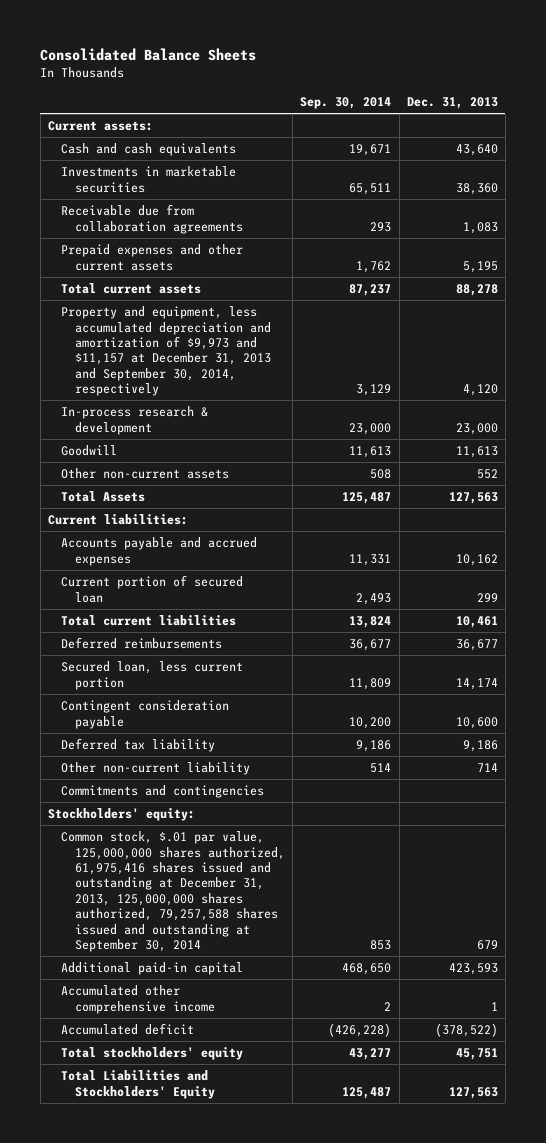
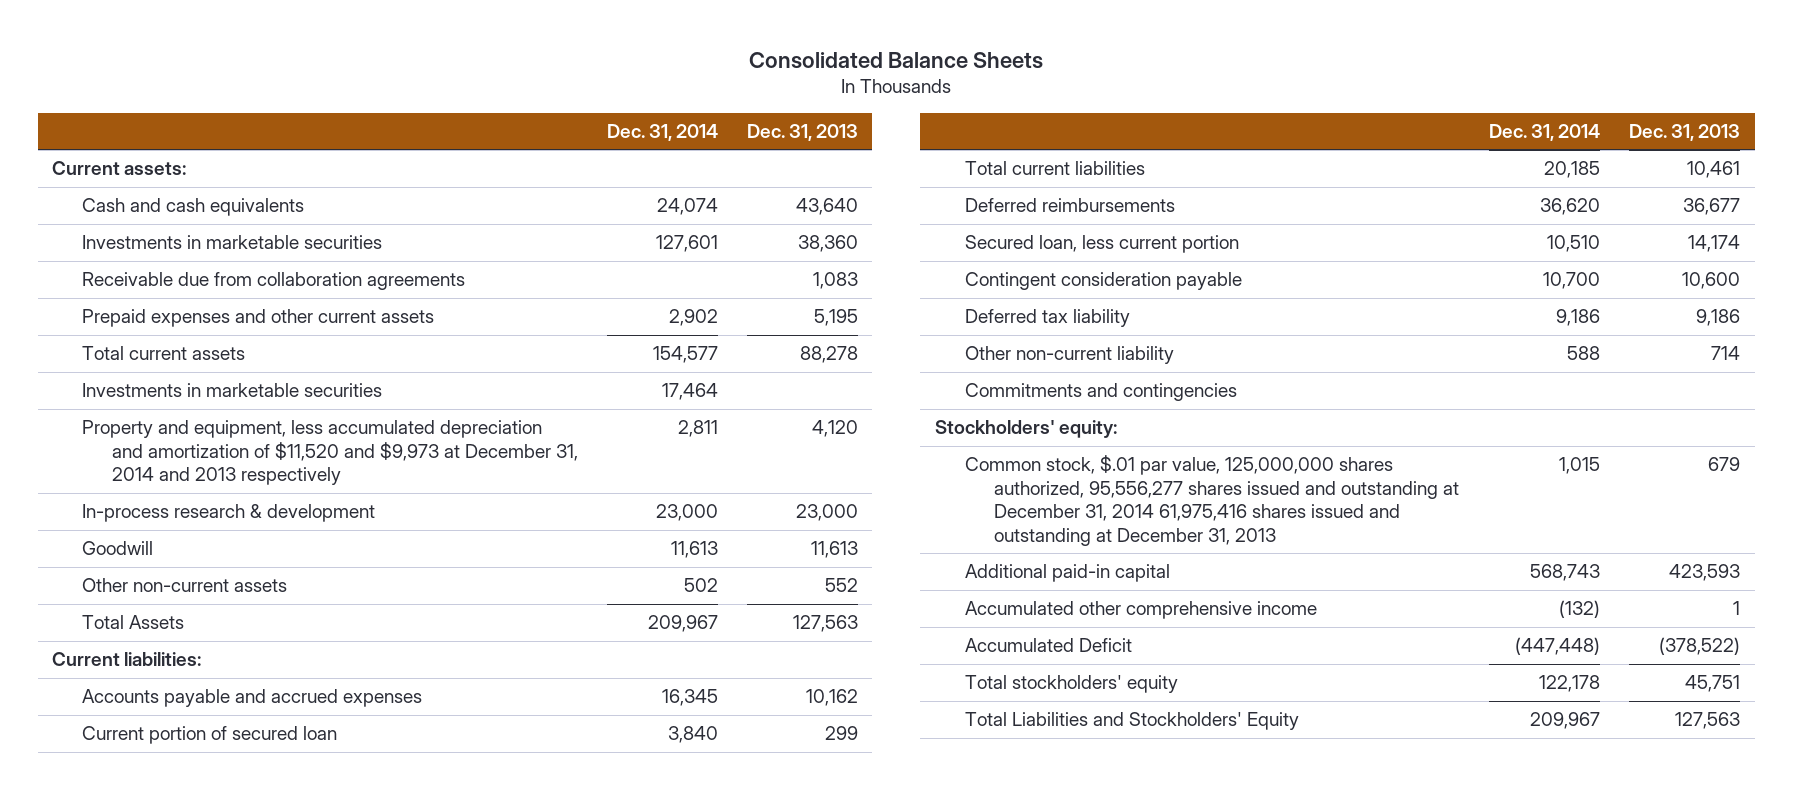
- | Sep. 30, 2014 | Dec. 31, 2013
+ | Dec. 31, 2014 | Dec. 31, 2013
- Property and equipment, less accumulated depreciation and amortization of $9,973 and $11,157 at December 31, 2013 and September 30, 2014, respectively | 3,129 | 4,120
+ Investments in marketable securities | 17,464 |
+ Property and equipment, less accumulated depreciation and amortization of $11,520 and $9,973 at December 31, 2014 and 2013 respectively | 2,811 | 4,120
- Common stock, $.01 par value, 125,000,000 shares authorized, 61,975,416 shares issued and outstanding at December 31, 2013, 125,000,000 shares authorized, 79,257,588 shares issued and outstanding at September 30, 2014 | 853 | 679
+ Common stock, $.01 par value, 125,000,000 shares authorized, 95,556,277 shares issued and outstanding at December 31, 2014 61,975,416 shares issued and outstanding at December 31, 2013 | 1,015 | 679
- Accumulated deficit | (426,228) | (378,522)
+ Accumulated Deficit | (447,448) | (378,522)

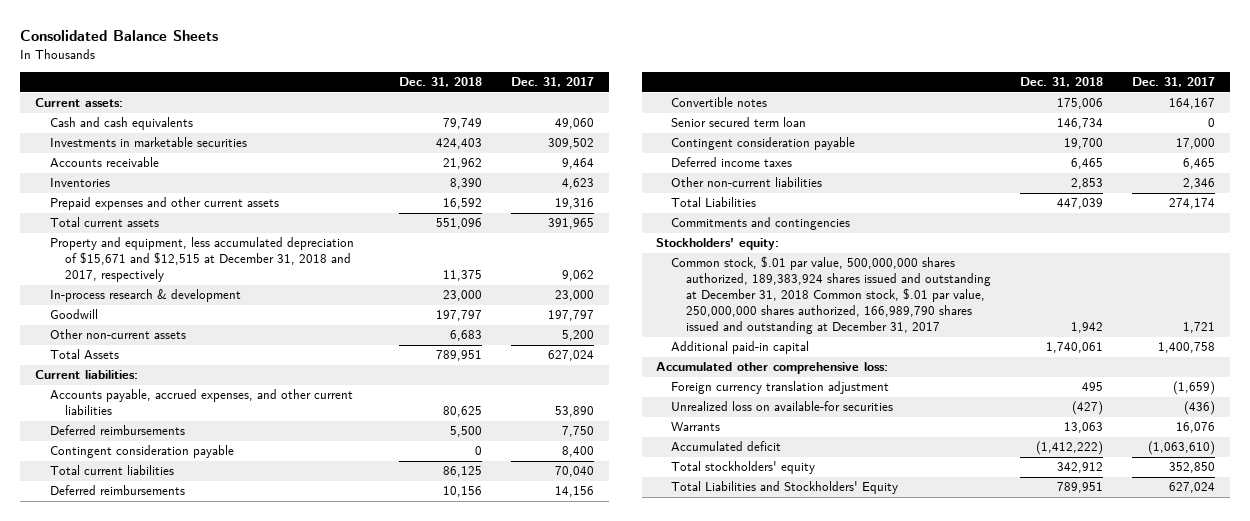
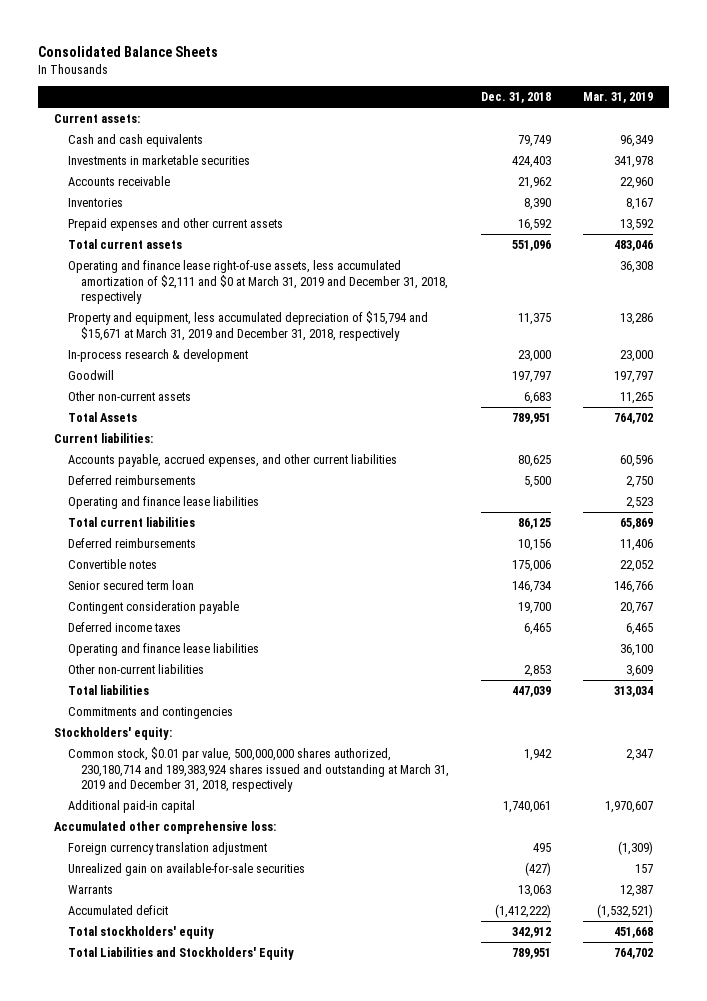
- | Dec. 31, 2018 | Dec. 31, 2017
+ | Dec. 31, 2018 | Mar. 31, 2019
- Property and equipment, less accumulated depreciation of $15,671 and $12,515 at December 31, 2018 and 2017, respectively | 11,375 | 9,062
+ Operating and finance lease right-of-use assets, less accumulated amortization of $2,111 and $0 at March 31, 2019 and December 31, 2018, respectively | | 36,308
+ Property and equipment, less accumulated depreciation of $15,794 and $15,671 at March 31, 2019 and December 31, 2018, respectively | 11,375 | 13,286
- Contingent consideration payable | 0 | 8,400
+ Operating and finance lease liabilities | | 2,523
+ Operating and finance lease liabilities | | 36,100
- Total Liabilities | 447,039 | 274,174
+ Total liabilities | 447,039 | 313,034
- Common stock, $.01 par value, 500,000,000 shares authorized, 189,383,924 shares issued and outstanding at December 31, 2018 Common stock, $.01 par value, 250,000,000 shares authorized, 166,989,790 shares issued and outstanding at December 31, 2017 | 1,942 | 1,721
+ Common stock, $0.01 par value, 500,000,000 shares authorized, 230,180,714 and 189,383,924 shares issued and outstanding at March 31, 2019 and December 31, 2018, respectively | 1,942 | 2,347
- Unrealized loss on available-for securities | (427) | (436)
+ Unrealized gain on available-for-sale securities | (427) | 157

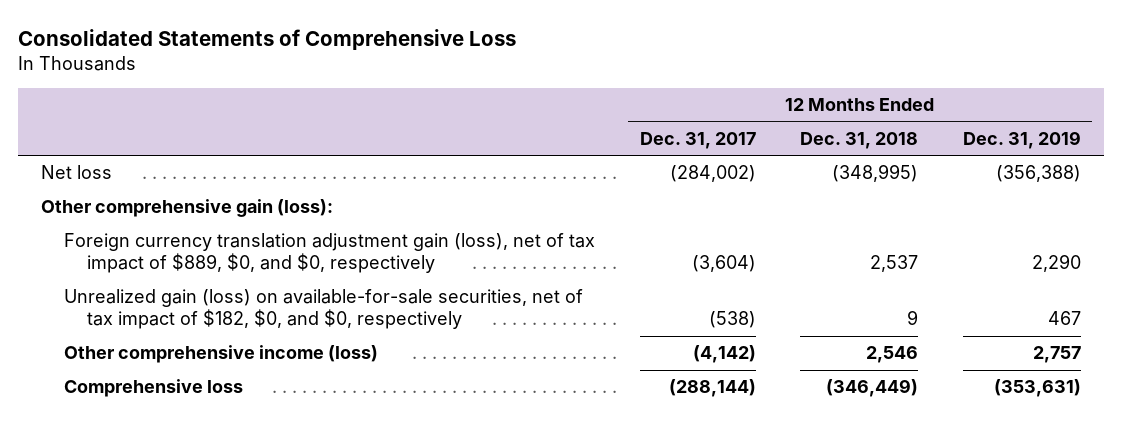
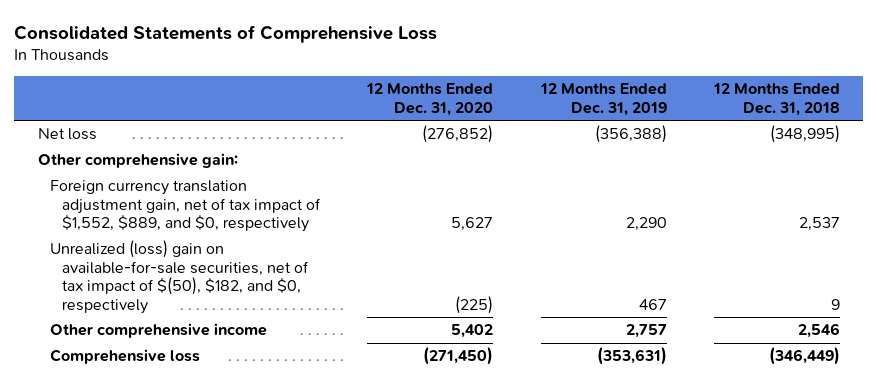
- | 12 Months Ended Dec. 31, 2017 | 12 Months Ended Dec. 31, 2018 | 12 Months Ended Dec. 31, 2019
+ | 12 Months Ended Dec. 31, 2020 | 12 Months Ended Dec. 31, 2019 | 12 Months Ended Dec. 31, 2018
- Other comprehensive gain (loss):
- Foreign currency translation adjustment gain (loss), net of tax impact of $889, $0, and $0, respectively | (3,604) | 2,537 | 2,290
- Unrealized gain (loss) on available-for-sale securities, net of tax impact of $182, $0, and $0, respectively | (538) | 9 | 467
- Other comprehensive income (loss) | (4,142) | 2,546 | 2,757
+ Other comprehensive gain:
+ Foreign currency translation adjustment gain, net of tax impact of $1,552, $889, and $0, respectively | 5,627 | 2,290 | 2,537
+ Unrealized (loss) gain on available-for-sale securities, net of tax impact of $(50), $182, and $0, respectively | (225) | 467 | 9
+ Other comprehensive income | 5,402 | 2,757 | 2,546

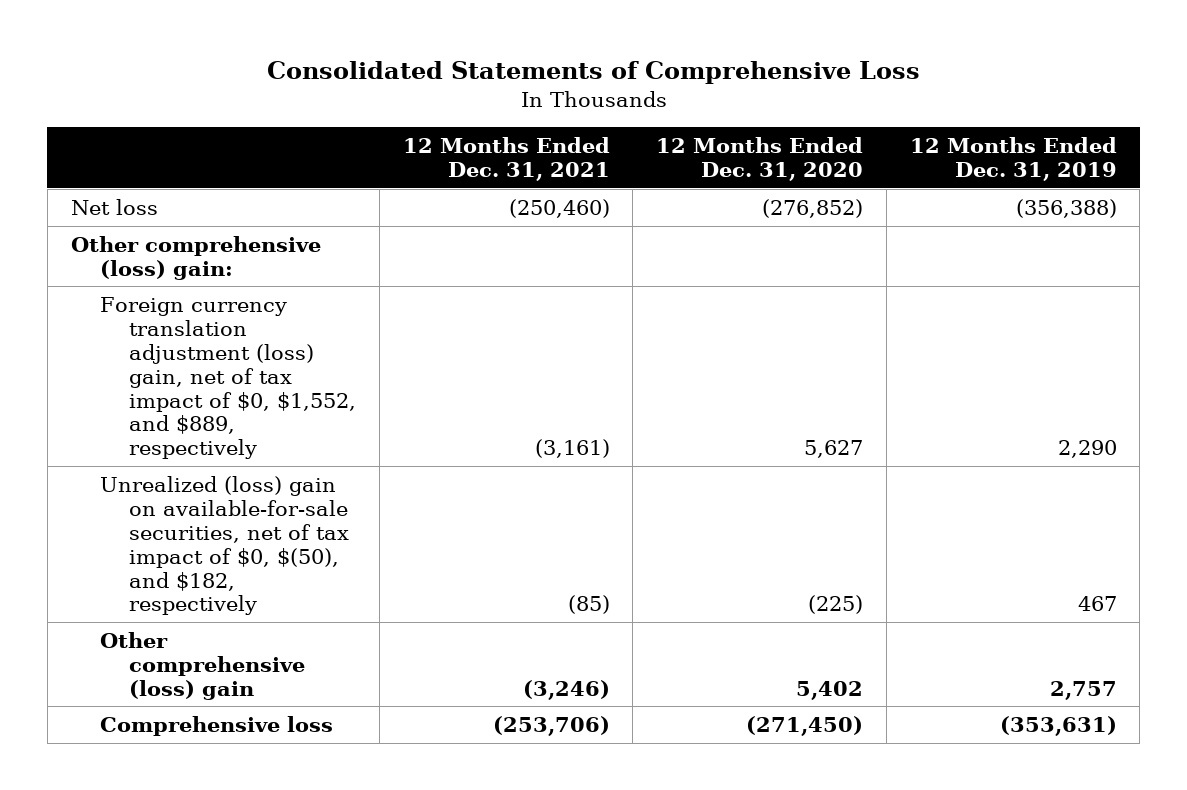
- | 12 Months Ended Dec. 31, 2020 | 12 Months Ended Dec. 31, 2019 | 12 Months Ended Dec. 31, 2018
+ | 12 Months Ended Dec. 31, 2021 | 12 Months Ended Dec. 31, 2020 | 12 Months Ended Dec. 31, 2019
- Other comprehensive gain:
- Foreign currency translation adjustment gain, net of tax impact of $1,552, $889, and $0, respectively | 5,627 | 2,290 | 2,537
- Unrealized (loss) gain on available-for-sale securities, net of tax impact of $(50), $182, and $0, respectively | (225) | 467 | 9
- Other comprehensive income | 5,402 | 2,757 | 2,546
+ Other comprehensive (loss) gain:
+ Foreign currency translation adjustment (loss) gain, net of tax impact of $0, $1,552, and $889, respectively | (3,161) | 5,627 | 2,290
+ Unrealized (loss) gain on available-for-sale securities, net of tax impact of $0, $(50), and $182, respectively | (85) | (225) | 467
+ Other comprehensive (loss) gain | (3,246) | 5,402 | 2,757

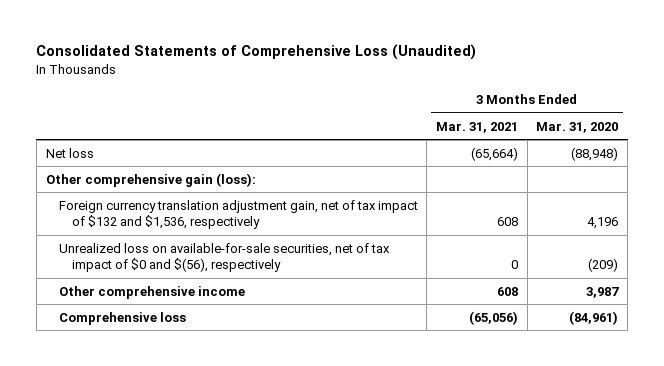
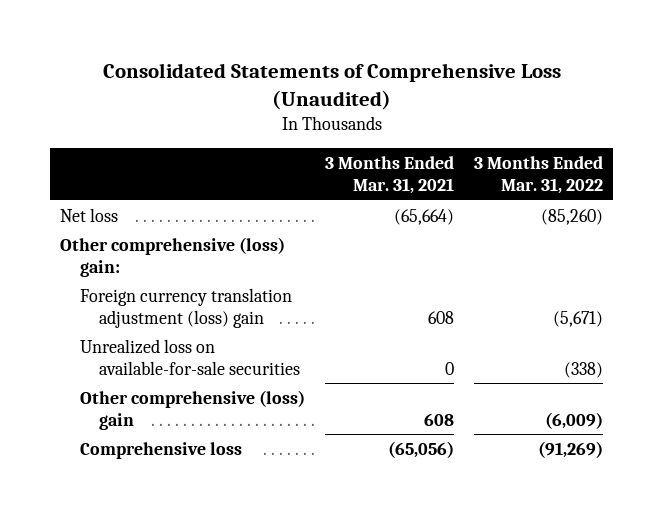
- | 3 Months Ended Mar. 31, 2021 | 3 Months Ended Mar. 31, 2020
+ | 3 Months Ended Mar. 31, 2021 | 3 Months Ended Mar. 31, 2022
- Other comprehensive gain (loss):
- Foreign currency translation adjustment gain, net of tax impact of $132 and $1,536, respectively | 608 | 4,196
- Unrealized loss on available-for-sale securities, net of tax impact of $0 and $(56), respectively | 0 | (209)
- Other comprehensive income | 608 | 3,987
+ Other comprehensive (loss) gain:
+ Foreign currency translation adjustment (loss) gain | 608 | (5,671)
+ Unrealized loss on available-for-sale securities | 0 | (338)
+ Other comprehensive (loss) gain | 608 | (6,009)

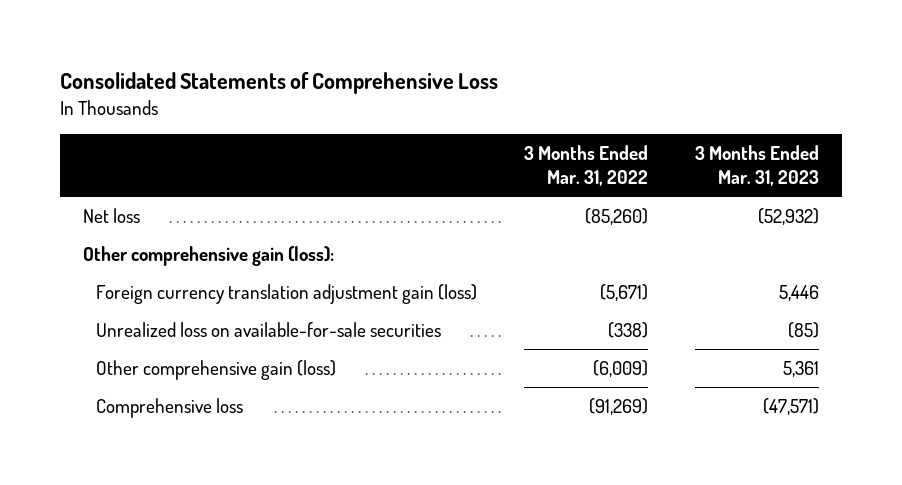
- Consolidated Statements of Comprehensive Loss (Unaudited)
+ Consolidated Statements of Comprehensive Loss
- | 3 Months Ended Mar. 31, 2021 | 3 Months Ended Mar. 31, 2022
+ | 3 Months Ended Mar. 31, 2022 | 3 Months Ended Mar. 31, 2023
- Other comprehensive (loss) gain:
- Foreign currency translation adjustment (loss) gain | 608 | (5,671)
+ Other comprehensive gain (loss):
+ Foreign currency translation adjustment gain (loss) | (5,671) | 5,446
- Other comprehensive (loss) gain | 608 | (6,009)
+ Other comprehensive gain (loss) | (6,009) | 5,361

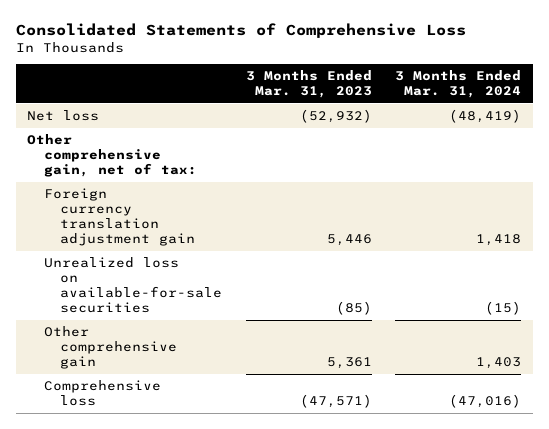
- | 3 Months Ended Mar. 31, 2022 | 3 Months Ended Mar. 31, 2023
+ | 3 Months Ended Mar. 31, 2023 | 3 Months Ended Mar. 31, 2024
- Other comprehensive gain (loss):
- Foreign currency translation adjustment gain (loss) | (5,671) | 5,446
+ Other comprehensive gain, net of tax:
+ Foreign currency translation adjustment gain | 5,446 | 1,418
- Other comprehensive gain (loss) | (6,009) | 5,361
+ Other comprehensive gain | 5,361 | 1,403

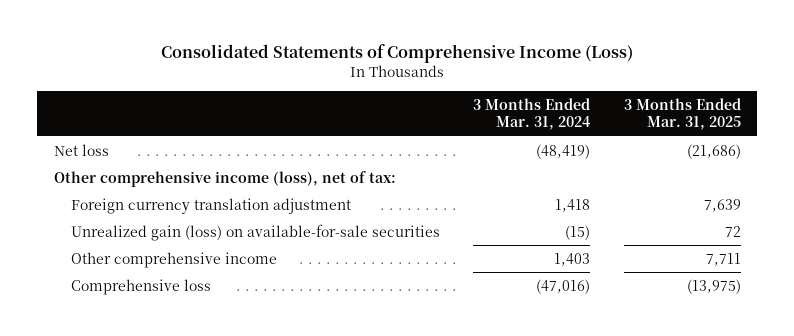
- Consolidated Statements of Comprehensive Loss
+ Consolidated Statements of Comprehensive Income (Loss)
- | 3 Months Ended Mar. 31, 2023 | 3 Months Ended Mar. 31, 2024
+ | 3 Months Ended Mar. 31, 2024 | 3 Months Ended Mar. 31, 2025
- Other comprehensive gain, net of tax:
- Foreign currency translation adjustment gain | 5,446 | 1,418
- Unrealized loss on available-for-sale securities | (85) | (15)
- Other comprehensive gain | 5,361 | 1,403
+ Other comprehensive income (loss), net of tax:
+ Foreign currency translation adjustment | 1,418 | 7,639
+ Unrealized gain (loss) on available-for-sale securities | (15) | 72
+ Other comprehensive income | 1,403 | 7,711

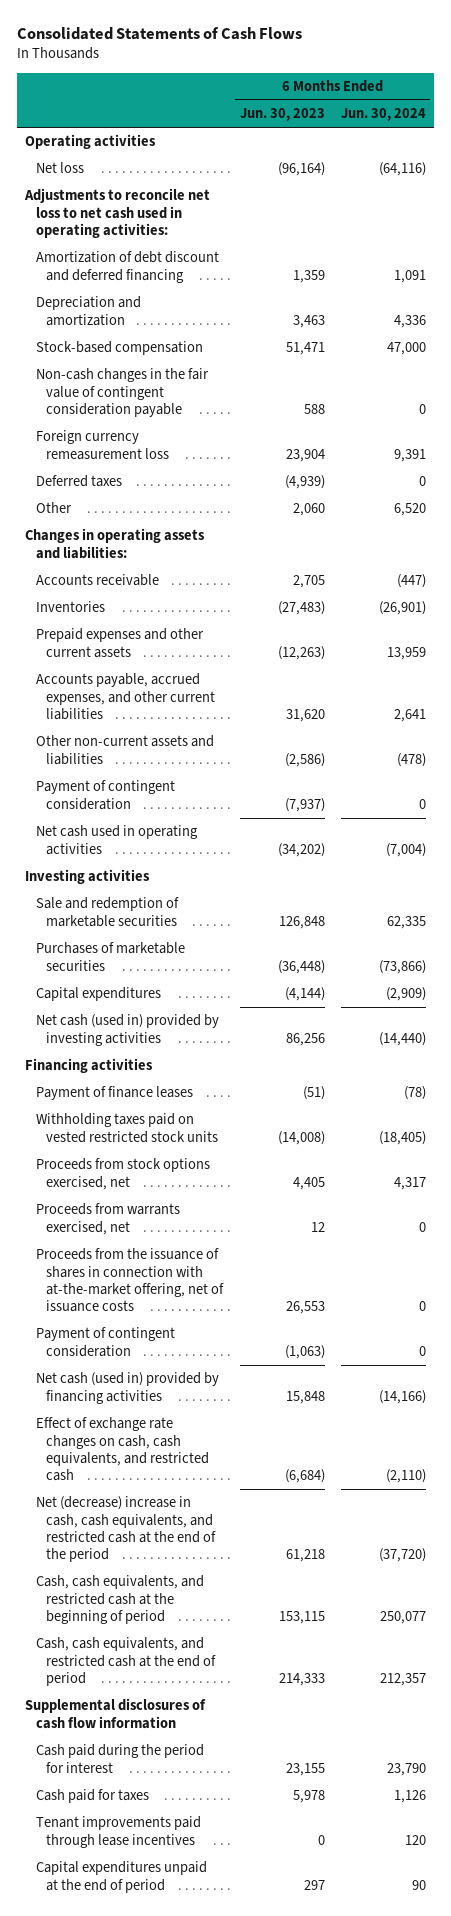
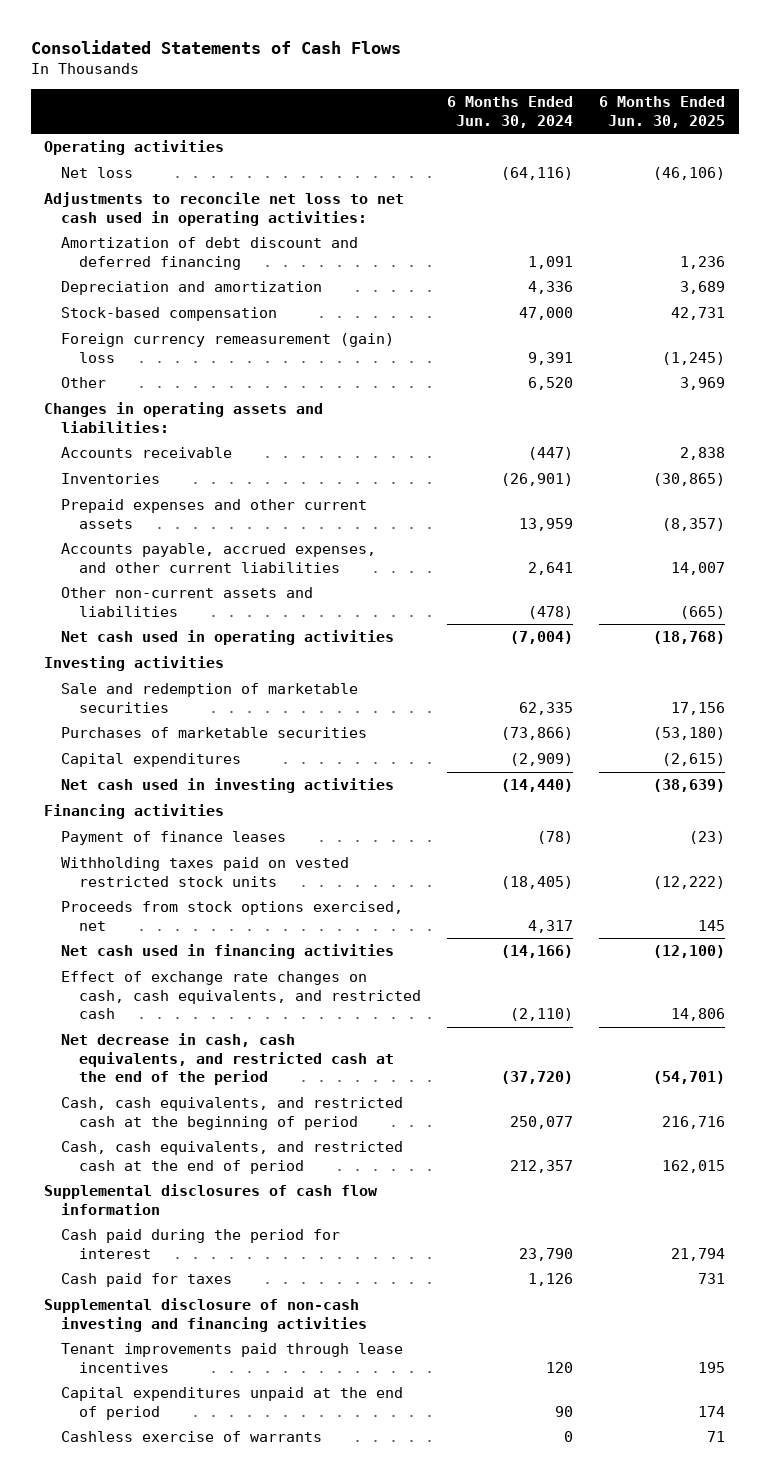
- | 6 Months Ended Jun. 30, 2023 | 6 Months Ended Jun. 30, 2024
+ | 6 Months Ended Jun. 30, 2024 | 6 Months Ended Jun. 30, 2025
- Non-cash changes in the fair value of contingent consideration payable | 588 | 0
- Foreign currency remeasurement loss | 23,904 | 9,391
- Deferred taxes | (4,939) | 0
+ Foreign currency remeasurement (gain) loss | 9,391 | (1,245)
- Payment of contingent consideration | (7,937) | 0
- Net cash (used in) provided by investing activities | 86,256 | (14,440)
+ Net cash used in investing activities | (14,440) | (38,639)
- Proceeds from warrants exercised, net | 12 | 0
- Proceeds from the issuance of shares in connection with at-the-market offering, net of issuance costs | 26,553 | 0
- Payment of contingent consideration | (1,063) | 0
- Net cash (used in) provided by financing activities | 15,848 | (14,166)
+ Net cash used in financing activities | (14,166) | (12,100)
- Net (decrease) increase in cash, cash equivalents, and restricted cash at the end of the period | 61,218 | (37,720)
+ Net decrease in cash, cash equivalents, and restricted cash at the end of the period | (37,720) | (54,701)
+ Supplemental disclosure of non-cash investing and financing activities
+ Cashless exercise of warrants | 0 | 71

